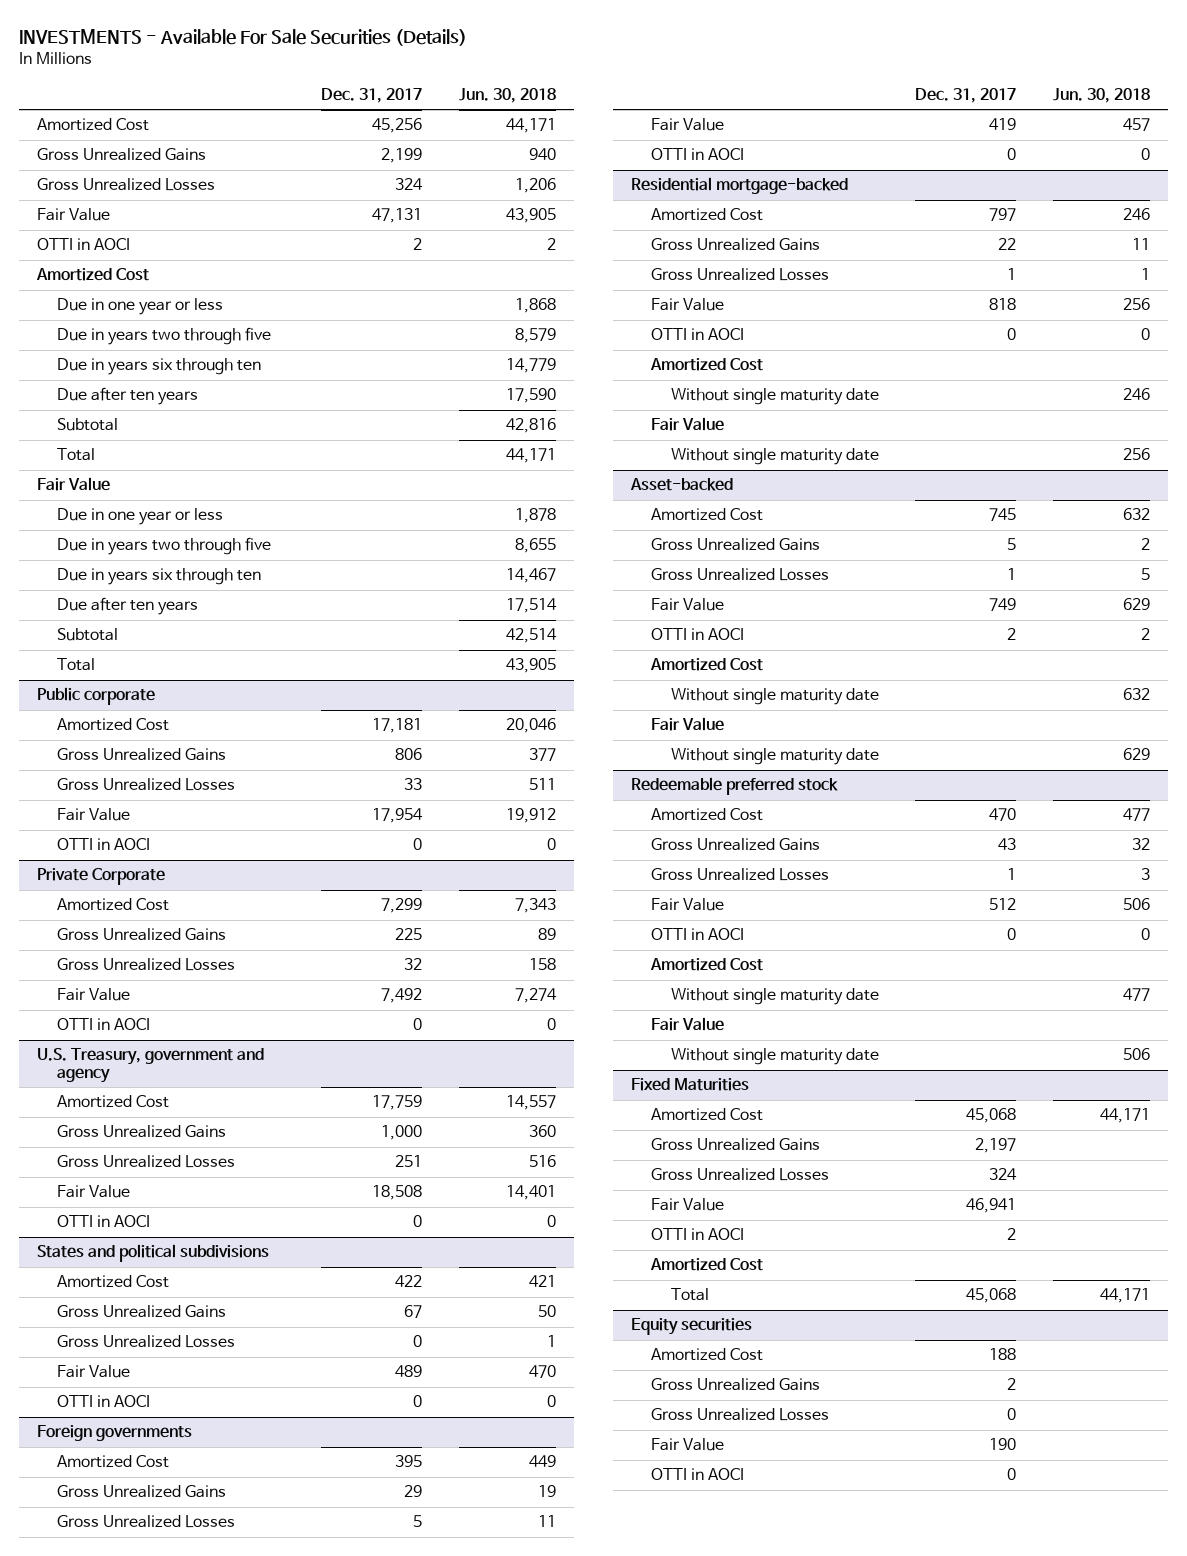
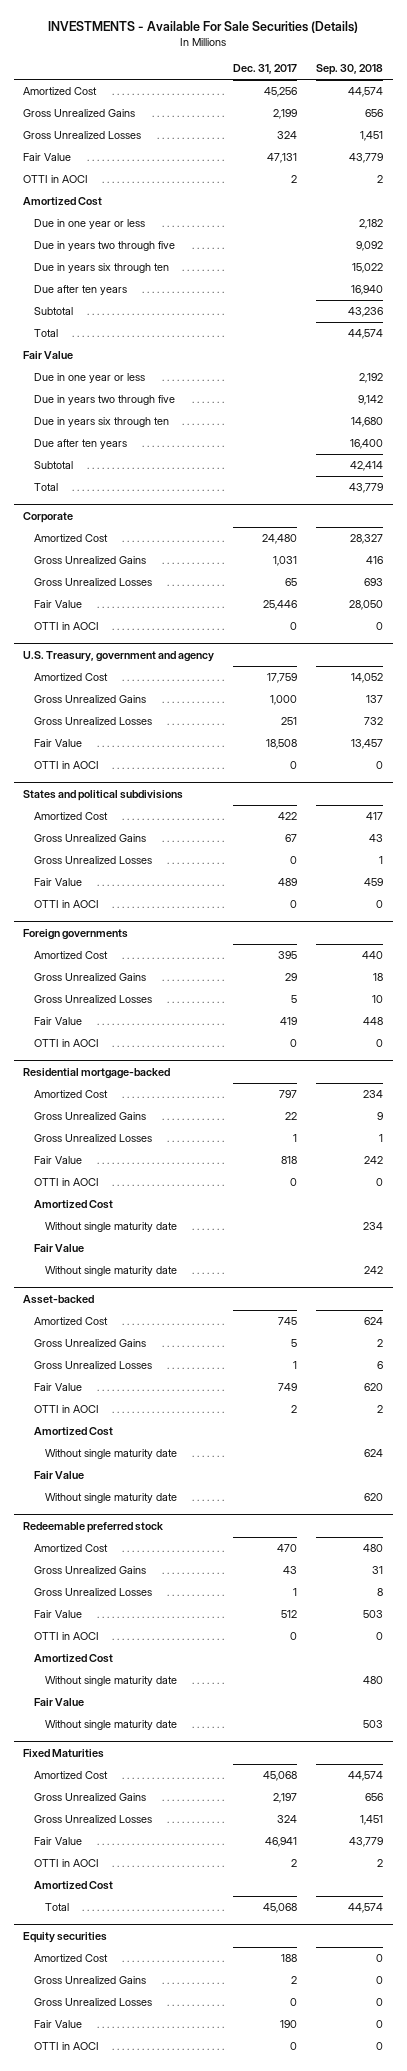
- | Dec. 31, 2017 | Jun. 30, 2018
+ | Dec. 31, 2017 | Sep. 30, 2018
- Public corporate
- Amortized Cost | 17,181 | 20,046
- Gross Unrealized Gains | 806 | 377
- Gross Unrealized Losses | 33 | 511
- Fair Value | 17,954 | 19,912
- OTTI in AOCI | 0 | 0
- Private Corporate
- Amortized Cost | 7,299 | 7,343
- Gross Unrealized Gains | 225 | 89
- Gross Unrealized Losses | 32 | 158
- Fair Value | 7,492 | 7,274
+ Corporate
+ Amortized Cost | 24,480 | 28,327
+ Gross Unrealized Gains | 1,031 | 416
+ Gross Unrealized Losses | 65 | 693
+ Fair Value | 25,446 | 28,050

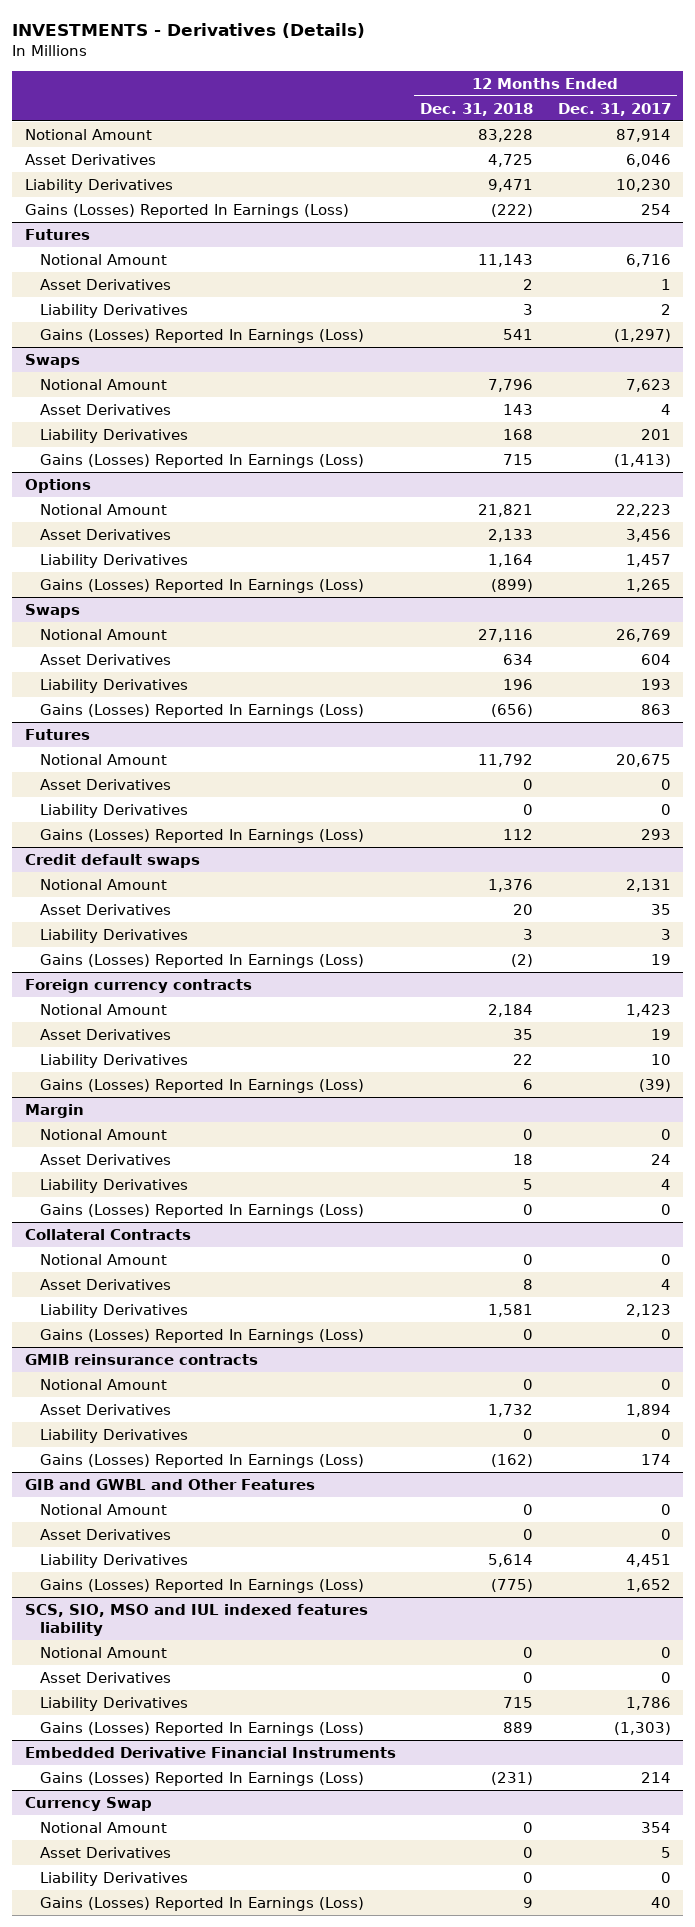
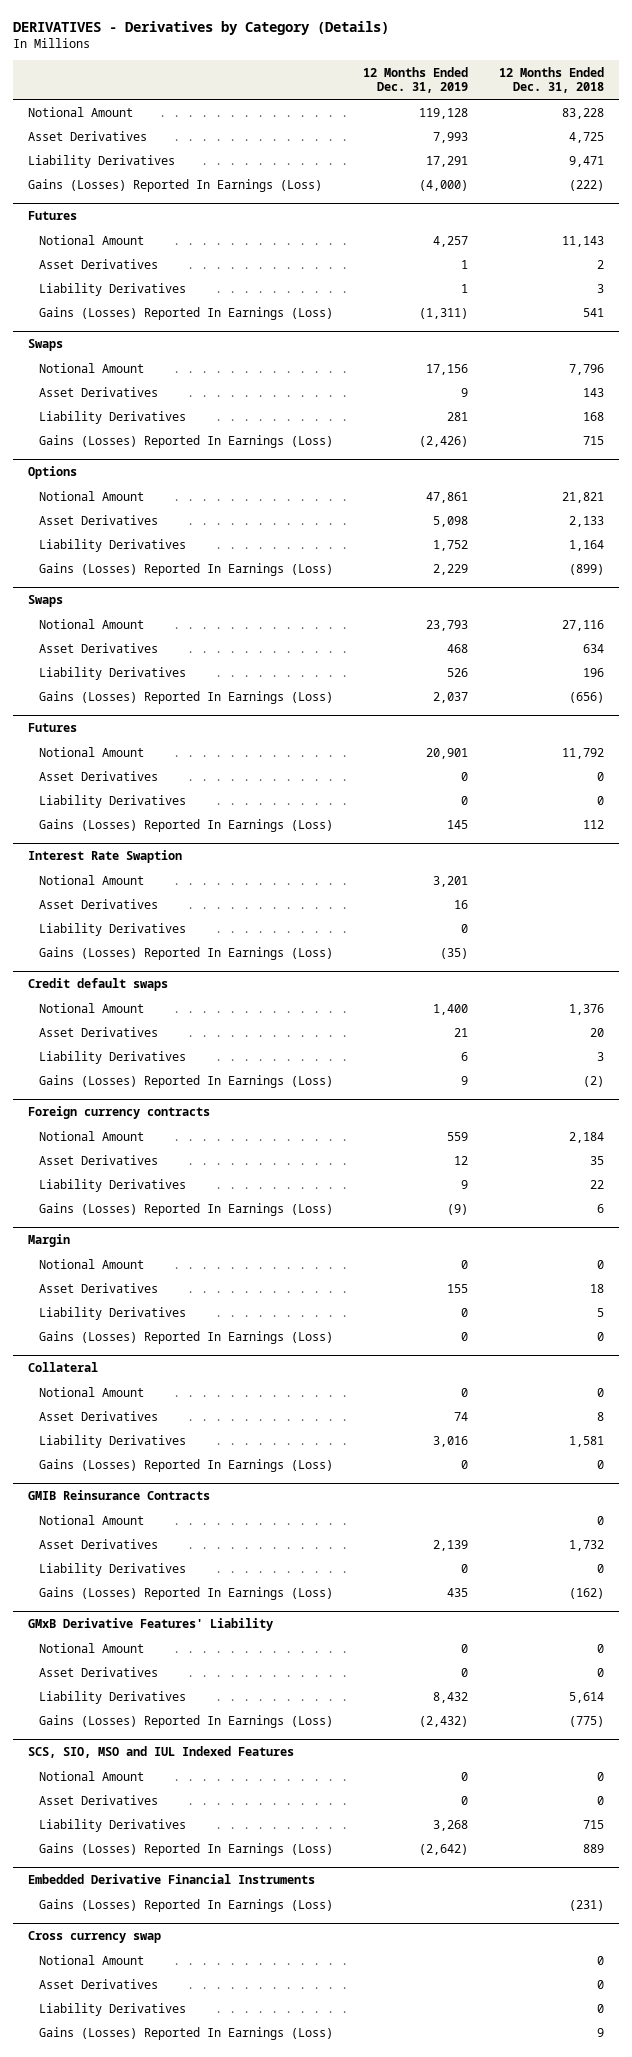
- INVESTMENTS - Derivatives (Details)
+ DERIVATIVES - Derivatives by Category (Details)
- | 12 Months Ended Dec. 31, 2018 | 12 Months Ended Dec. 31, 2017
+ | 12 Months Ended Dec. 31, 2019 | 12 Months Ended Dec. 31, 2018
+ Interest Rate Swaption
+ Notional Amount | 3,201 |
+ Asset Derivatives | 16 |
+ Liability Derivatives | 0 |
+ Gains (Losses) Reported In Earnings (Loss) | (35) |
- Collateral Contracts
+ Collateral
- GMIB reinsurance contracts
+ GMIB Reinsurance Contracts
- GIB and GWBL and Other Features
+ GMxB Derivative Features' Liability
- SCS, SIO, MSO and IUL indexed features liability
+ SCS, SIO, MSO and IUL Indexed Features
- Currency Swap
+ Cross currency swap

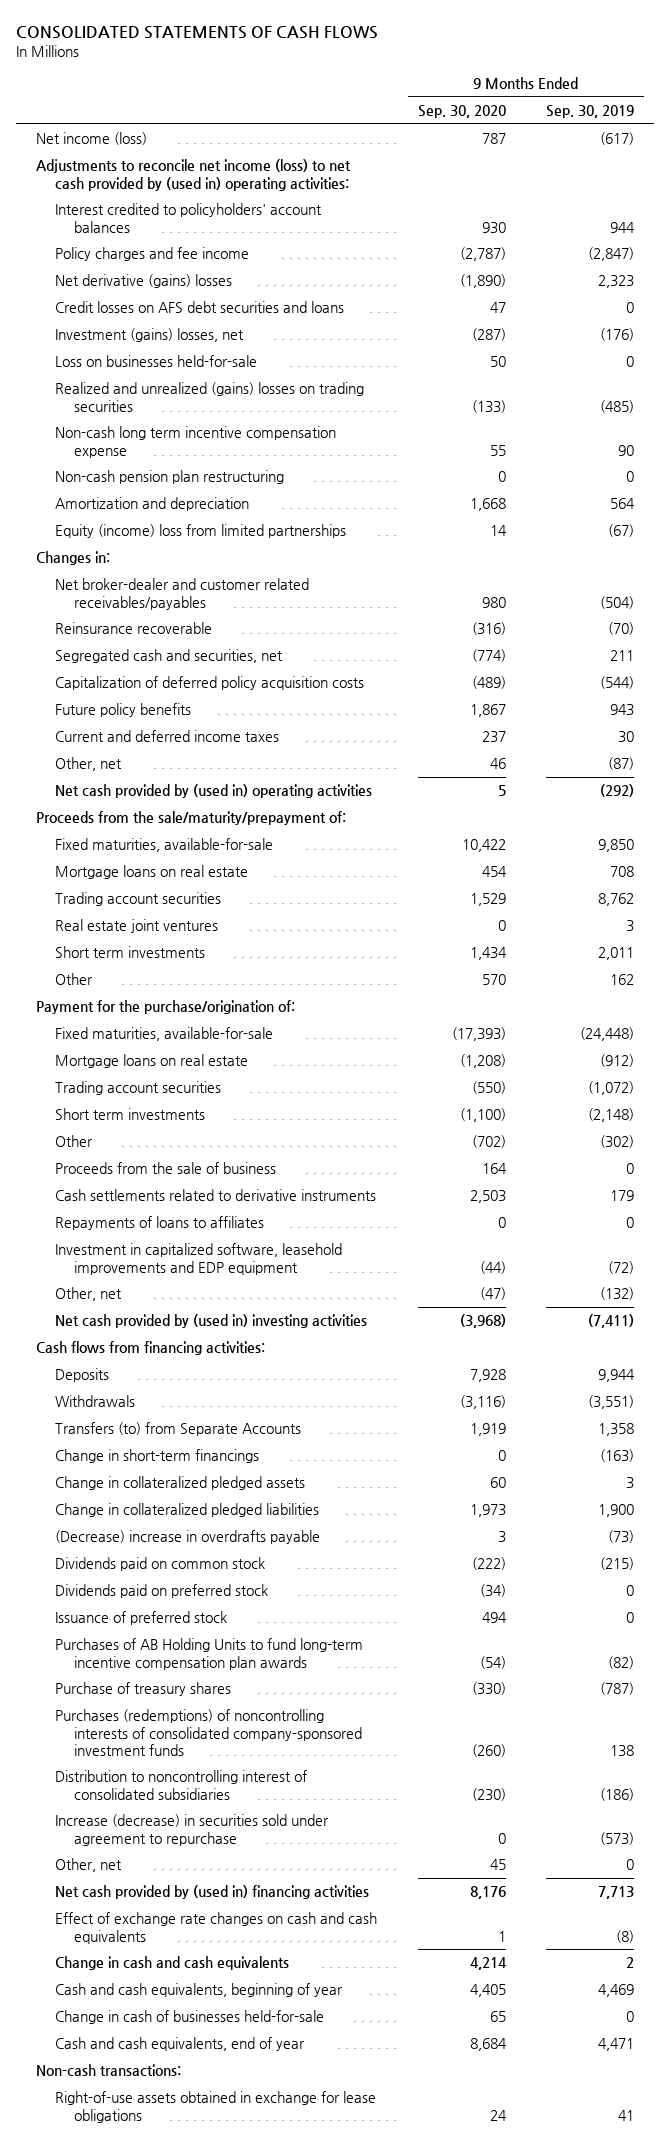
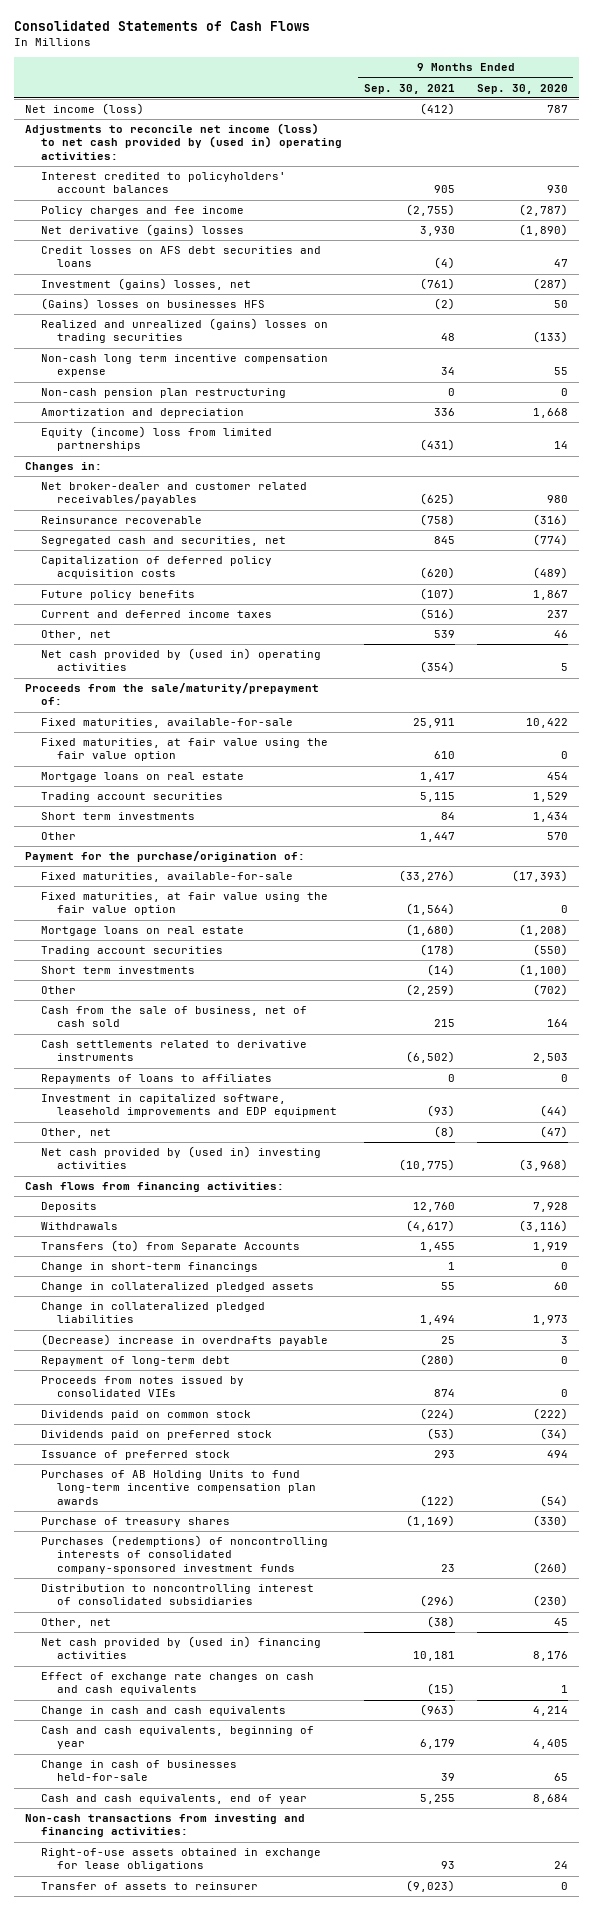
- CONSOLIDATED STATEMENTS OF CASH FLOWS
+ Consolidated Statements of Cash Flows
- | 9 Months Ended Sep. 30, 2020 | 9 Months Ended Sep. 30, 2019
+ | 9 Months Ended Sep. 30, 2021 | 9 Months Ended Sep. 30, 2020
- Loss on businesses held-for-sale | 50 | 0
+ (Gains) losses on businesses HFS | (2) | 50
+ Fixed maturities, at fair value using the fair value option | 610 | 0
- Real estate joint ventures | 0 | 3
+ Fixed maturities, at fair value using the fair value option | (1,564) | 0
- Proceeds from the sale of business | 164 | 0
+ Cash from the sale of business, net of cash sold | 215 | 164
+ Repayment of long-term debt | (280) | 0
+ Proceeds from notes issued by consolidated VIEs | 874 | 0
- Increase (decrease) in securities sold under agreement to repurchase | 0 | (573)
- Non-cash transactions:
+ Non-cash transactions from investing and financing activities:
+ Transfer of assets to reinsurer | (9,023) | 0

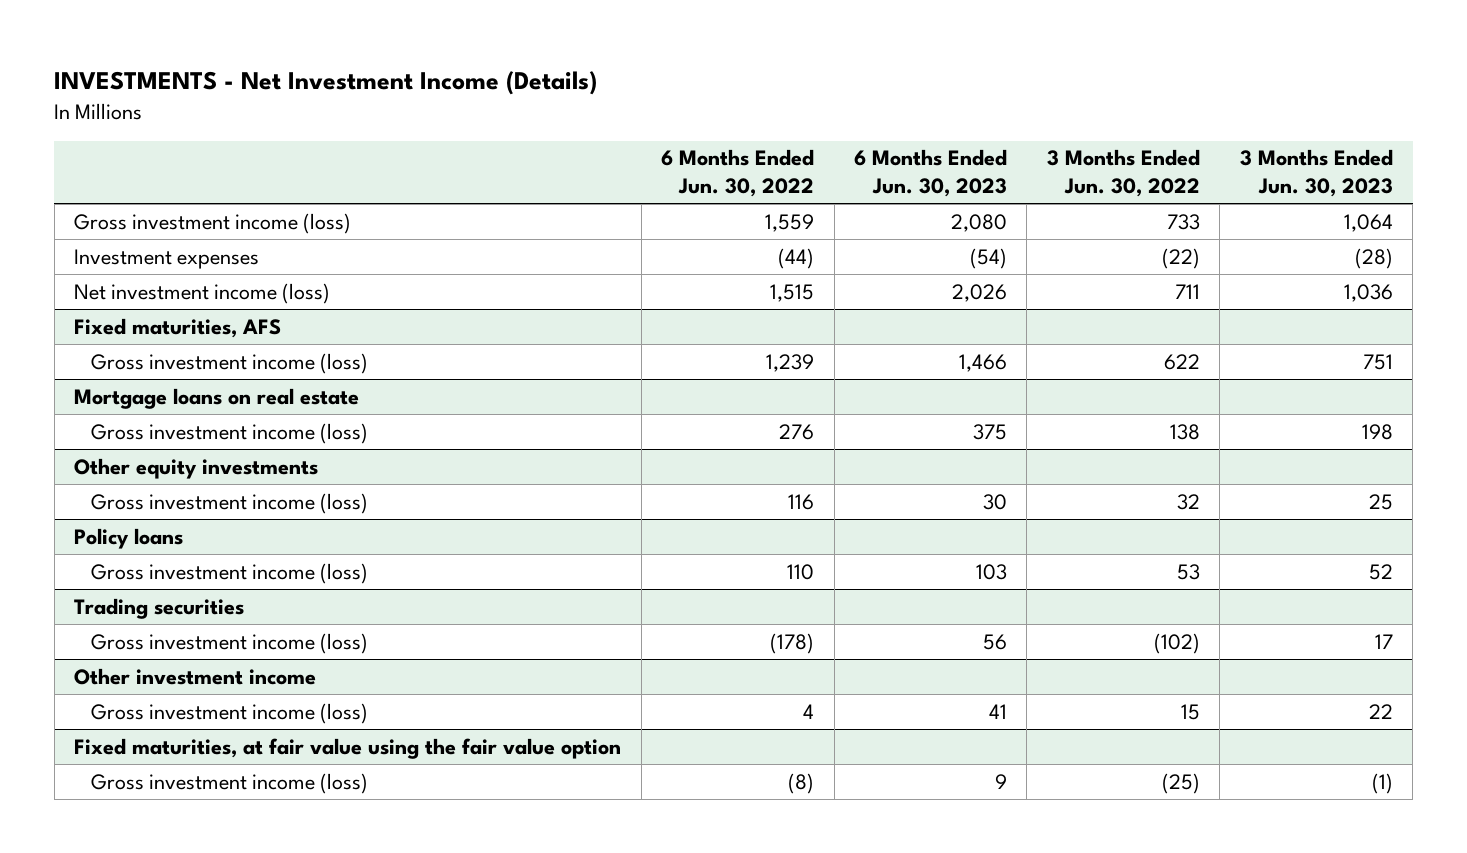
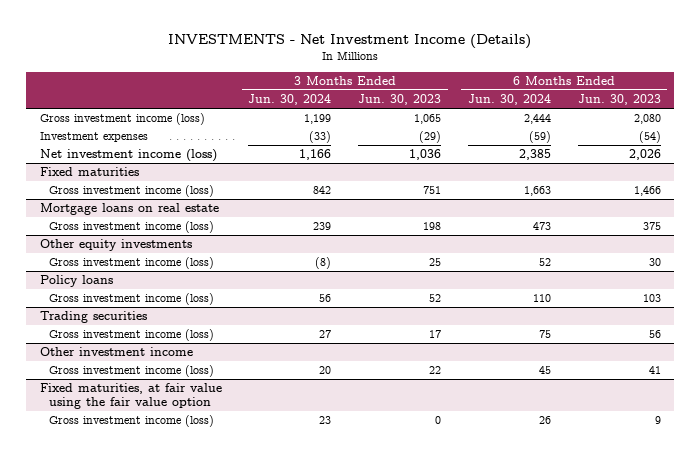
- | 6 Months Ended Jun. 30, 2022 | 6 Months Ended Jun. 30, 2023 | 3 Months Ended Jun. 30, 2022 | 3 Months Ended Jun. 30, 2023
+ | 3 Months Ended Jun. 30, 2024 | 3 Months Ended Jun. 30, 2023 | 6 Months Ended Jun. 30, 2024 | 6 Months Ended Jun. 30, 2023
- Gross investment income (loss) | 1,559 | 2,080 | 733 | 1,064
- Investment expenses | (44) | (54) | (22) | (28)
+ Gross investment income (loss) | 1,199 | 1,065 | 2,444 | 2,080
+ Investment expenses | (33) | (29) | (59) | (54)
- Fixed maturities, AFS
+ Fixed maturities
@ Fixed maturities, at fair value using the fair value option
- Gross investment income (loss) | (8) | 9 | (25) | (1)
+ Gross investment income (loss) | 23 | 0 | 26 | 9

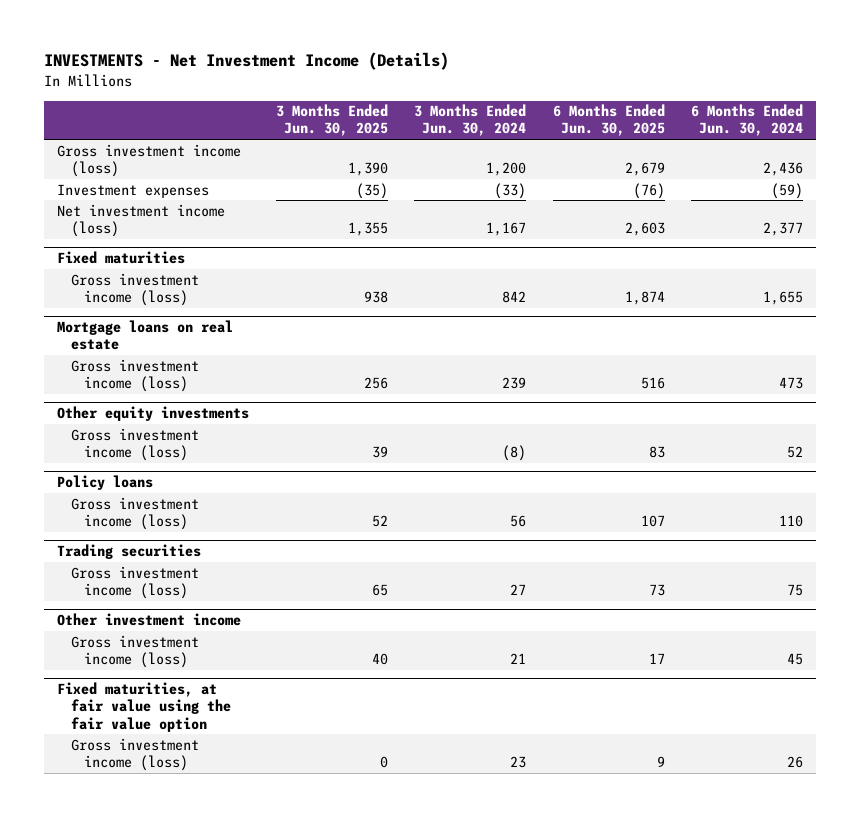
- | 3 Months Ended Jun. 30, 2024 | 3 Months Ended Jun. 30, 2023 | 6 Months Ended Jun. 30, 2024 | 6 Months Ended Jun. 30, 2023
+ | 3 Months Ended Jun. 30, 2025 | 3 Months Ended Jun. 30, 2024 | 6 Months Ended Jun. 30, 2025 | 6 Months Ended Jun. 30, 2024
- Gross investment income (loss) | 1,199 | 1,065 | 2,444 | 2,080
+ Gross investment income (loss) | 1,390 | 1,200 | 2,679 | 2,436
- Net investment income (loss) | 1,166 | 1,036 | 2,385 | 2,026
+ Net investment income (loss) | 1,355 | 1,167 | 2,603 | 2,377
@ Fixed maturities
- Gross investment income (loss) | 842 | 751 | 1,663 | 1,466
+ Gross investment income (loss) | 938 | 842 | 1,874 | 1,655
@ Other investment income
- Gross investment income (loss) | 20 | 22 | 45 | 41
+ Gross investment income (loss) | 40 | 21 | 17 | 45

